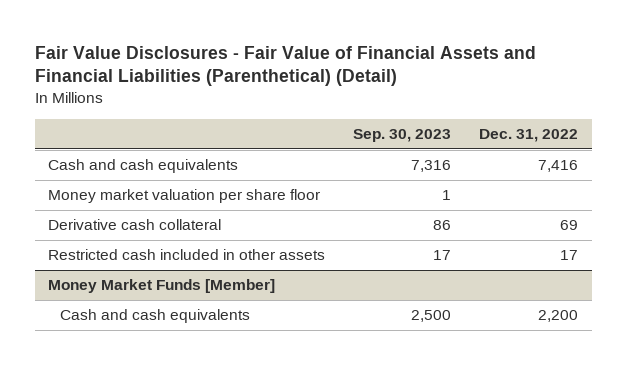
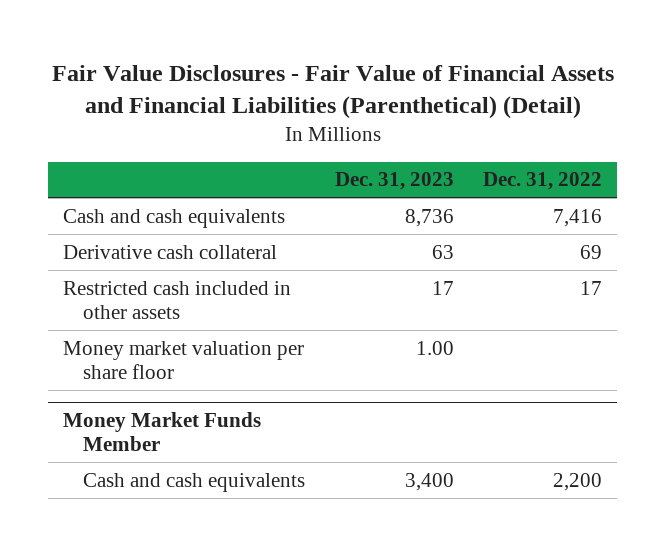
- | Sep. 30, 2023 | Dec. 31, 2022
+ | Dec. 31, 2023 | Dec. 31, 2022
- Money Market Funds [Member]
moved down: Money market valuation per share floor | 1.00 |
+ Money Market Funds Member

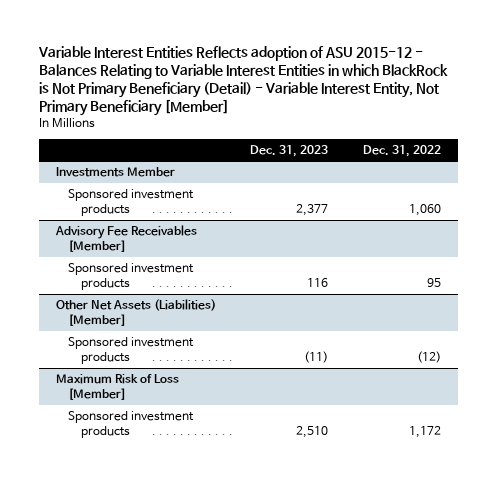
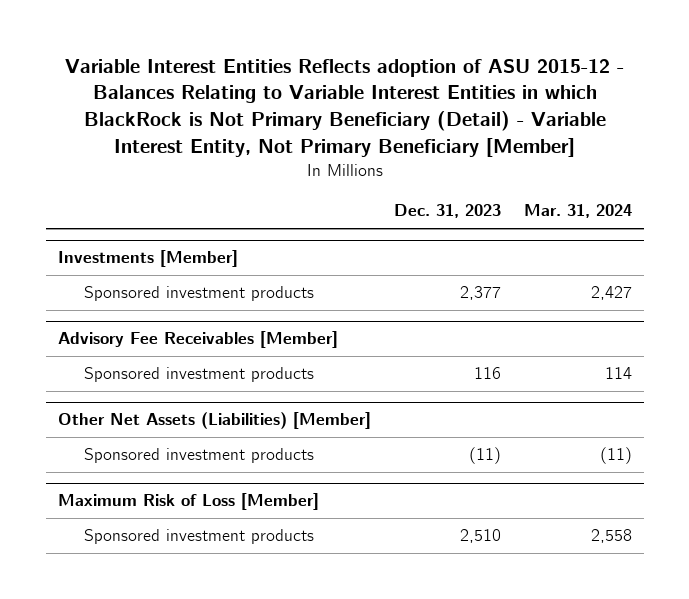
- | Dec. 31, 2023 | Dec. 31, 2022
+ | Dec. 31, 2023 | Mar. 31, 2024
- Investments Member
+ Investments [Member]

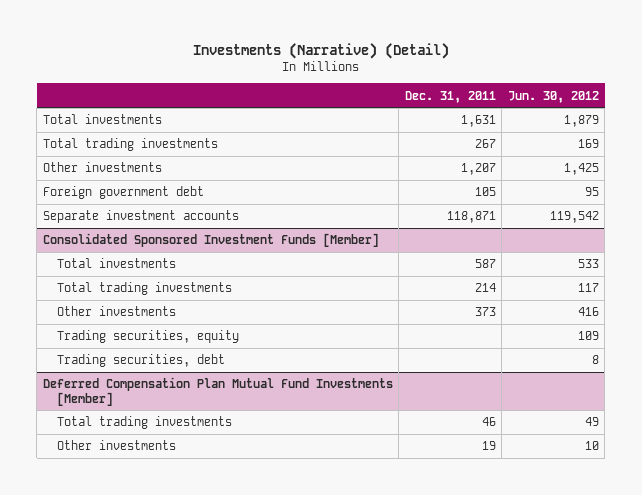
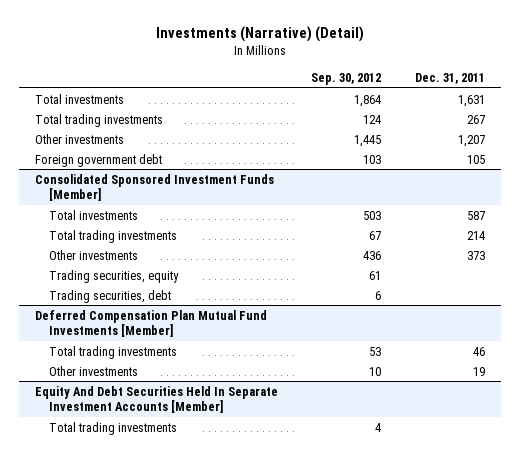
- | Dec. 31, 2011 | Jun. 30, 2012
+ | Sep. 30, 2012 | Dec. 31, 2011
- Separate investment accounts | 118,871 | 119,542
+ Equity And Debt Securities Held In Separate Investment Accounts [Member]
+ Total trading investments | 4 |

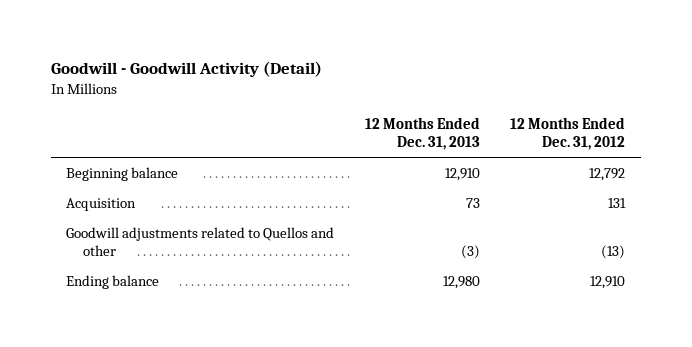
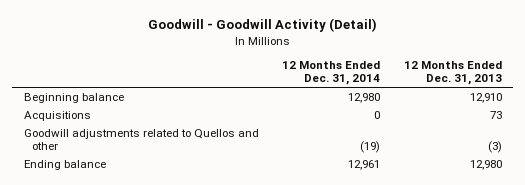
- | 12 Months Ended Dec. 31, 2013 | 12 Months Ended Dec. 31, 2012
+ | 12 Months Ended Dec. 31, 2014 | 12 Months Ended Dec. 31, 2013
- Acquisition | 73 | 131
+ Acquisitions | 0 | 73

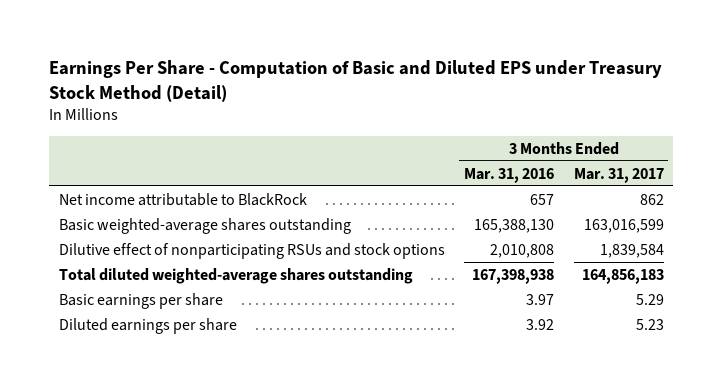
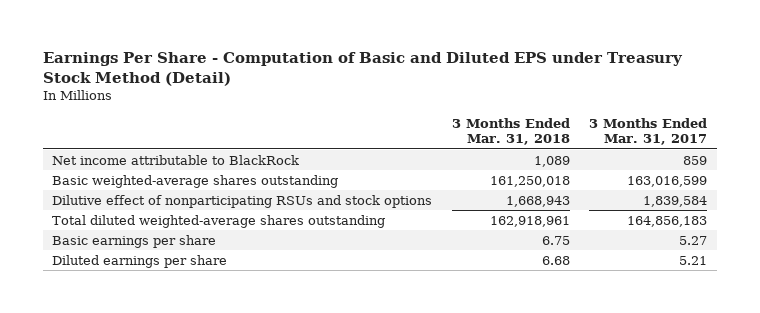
- | 3 Months Ended Mar. 31, 2016 | 3 Months Ended Mar. 31, 2017
+ | 3 Months Ended Mar. 31, 2018 | 3 Months Ended Mar. 31, 2017
- Net income attributable to BlackRock | 657 | 862
+ Net income attributable to BlackRock | 1,089 | 859
- Basic earnings per share | 3.97 | 5.29
- Diluted earnings per share | 3.92 | 5.23
+ Basic earnings per share | 6.75 | 5.27
+ Diluted earnings per share | 6.68 | 5.21

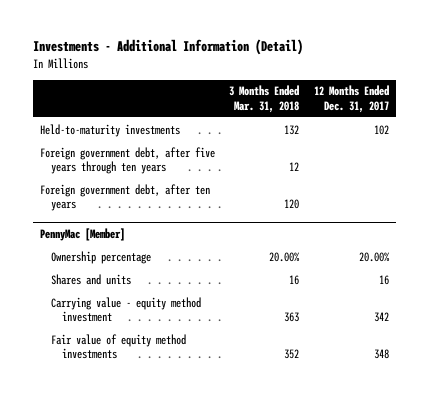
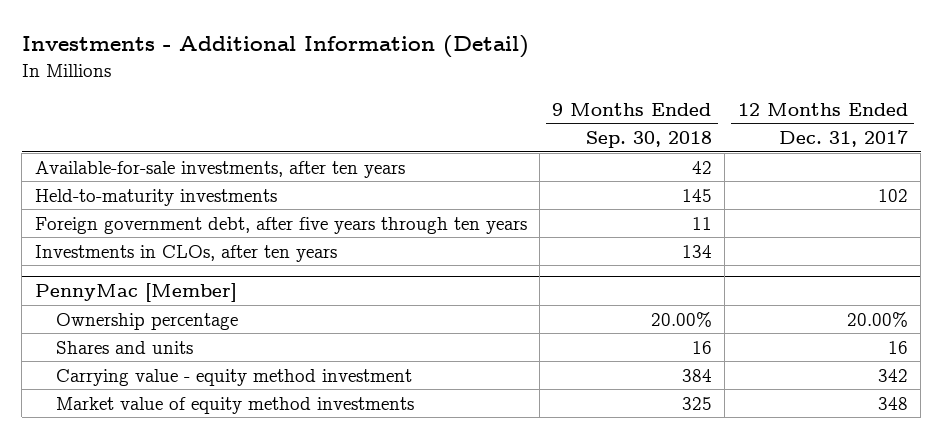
- | 3 Months Ended Mar. 31, 2018 | 12 Months Ended Dec. 31, 2017
+ | 9 Months Ended Sep. 30, 2018 | 12 Months Ended Dec. 31, 2017
+ Available-for-sale investments, after ten years | 42 |
- Foreign government debt, after ten years | 120 |
+ Investments in CLOs, after ten years | 134 |
@ PennyMac [Member]
- Fair value of equity method investments | 352 | 348
+ Market value of equity method investments | 325 | 348

